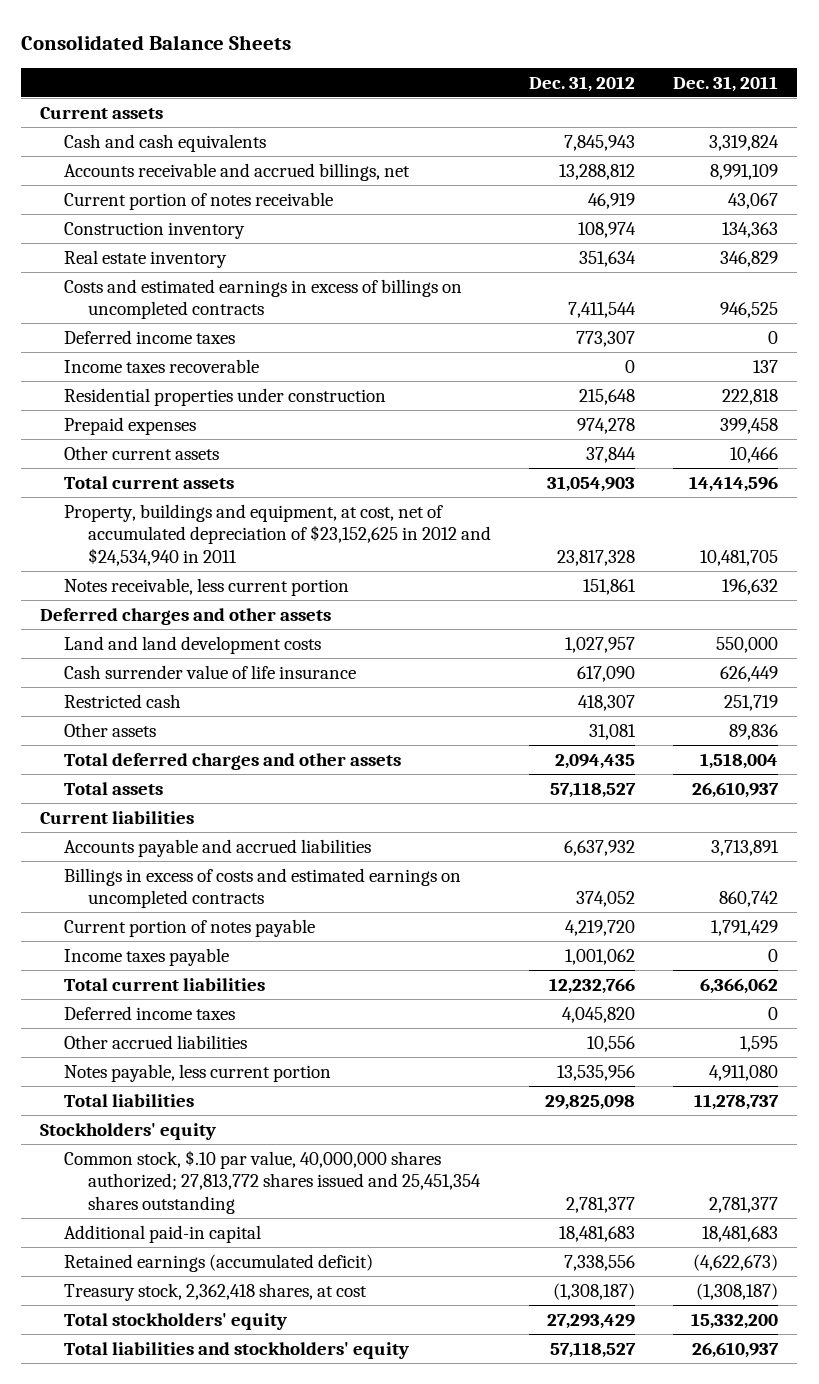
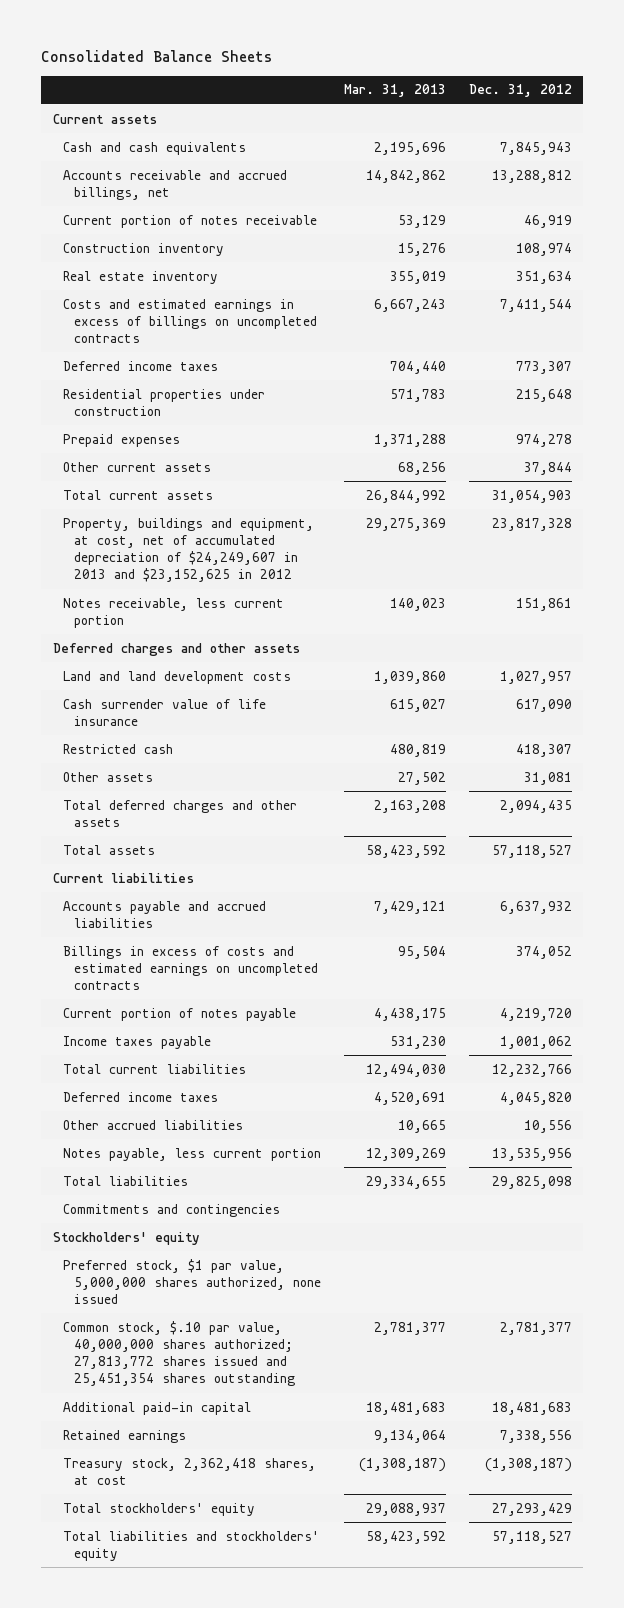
- | Dec. 31, 2012 | Dec. 31, 2011
+ | Mar. 31, 2013 | Dec. 31, 2012
- Income taxes recoverable | 0 | 137
- Property, buildings and equipment, at cost, net of accumulated depreciation of $23,152,625 in 2012 and $24,534,940 in 2011 | 23,817,328 | 10,481,705
+ Property, buildings and equipment, at cost, net of accumulated depreciation of $24,249,607 in 2013 and $23,152,625 in 2012 | 29,275,369 | 23,817,328
+ Commitments and contingencies
+ Preferred stock, $1 par value, 5,000,000 shares authorized, none issued
- Retained earnings (accumulated deficit) | 7,338,556 | (4,622,673)
+ Retained earnings | 9,134,064 | 7,338,556

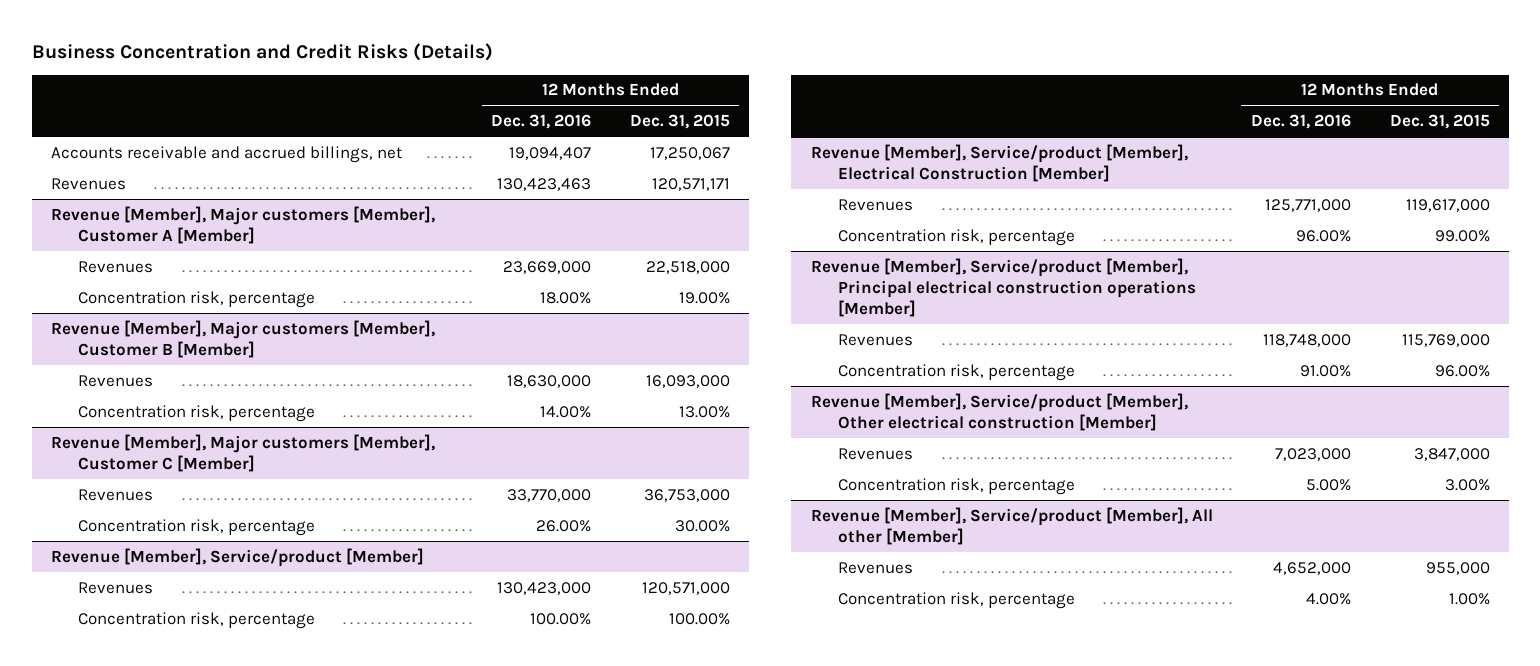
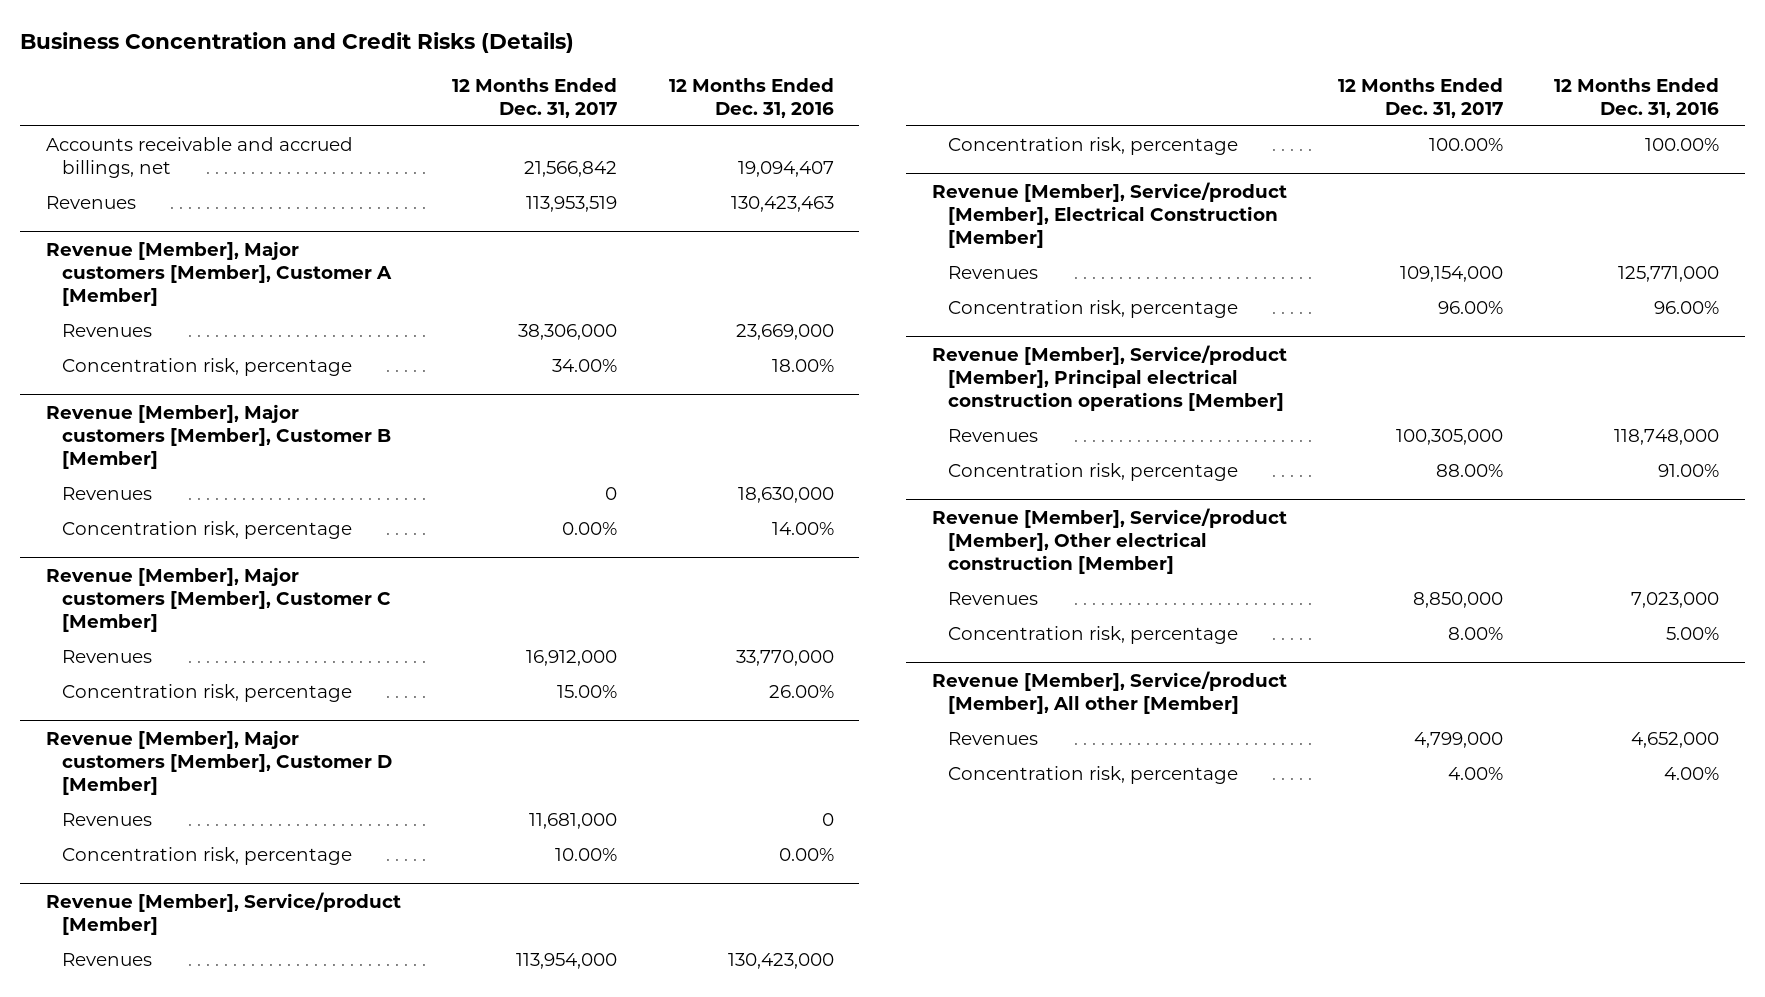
- | 12 Months Ended Dec. 31, 2016 | 12 Months Ended Dec. 31, 2015
+ | 12 Months Ended Dec. 31, 2017 | 12 Months Ended Dec. 31, 2016
+ Revenue [Member], Major customers [Member], Customer D [Member]
+ Revenues | 11,681,000 | 0
+ Concentration risk, percentage | 10.00% | 0.00%

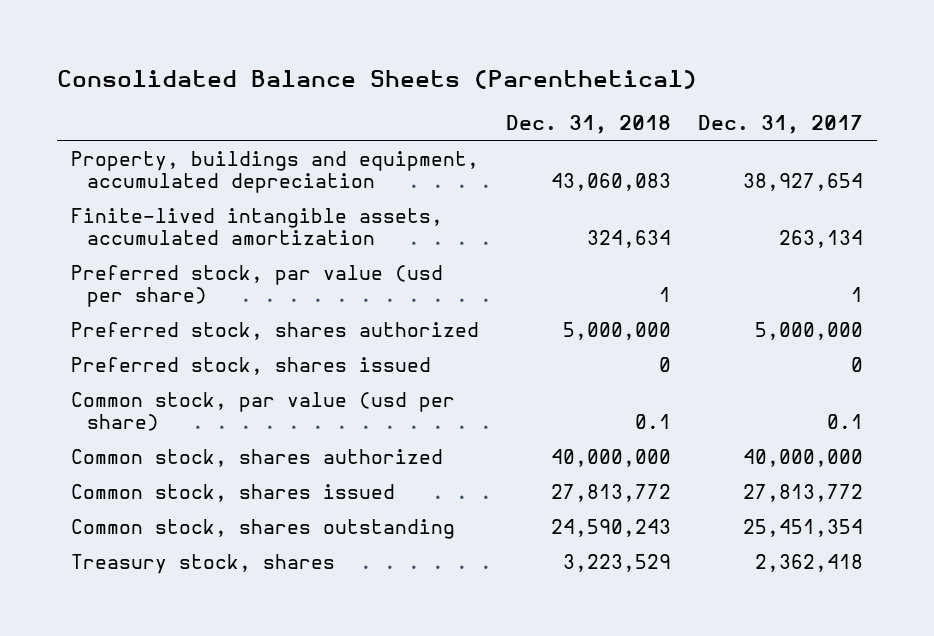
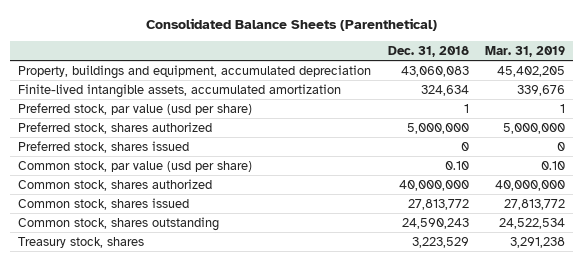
- | Dec. 31, 2018 | Dec. 31, 2017
+ | Dec. 31, 2018 | Mar. 31, 2019
- Common stock, par value (usd per share) | 0.1 | 0.1
+ Common stock, par value (usd per share) | 0.10 | 0.10

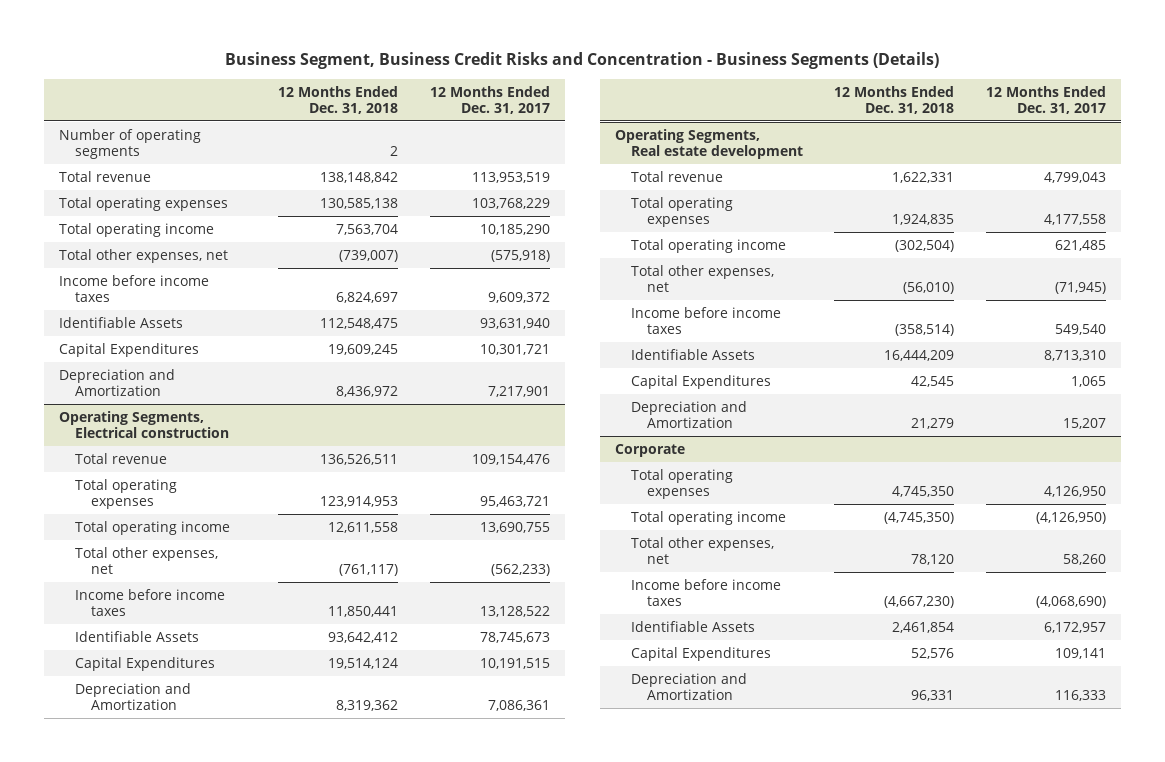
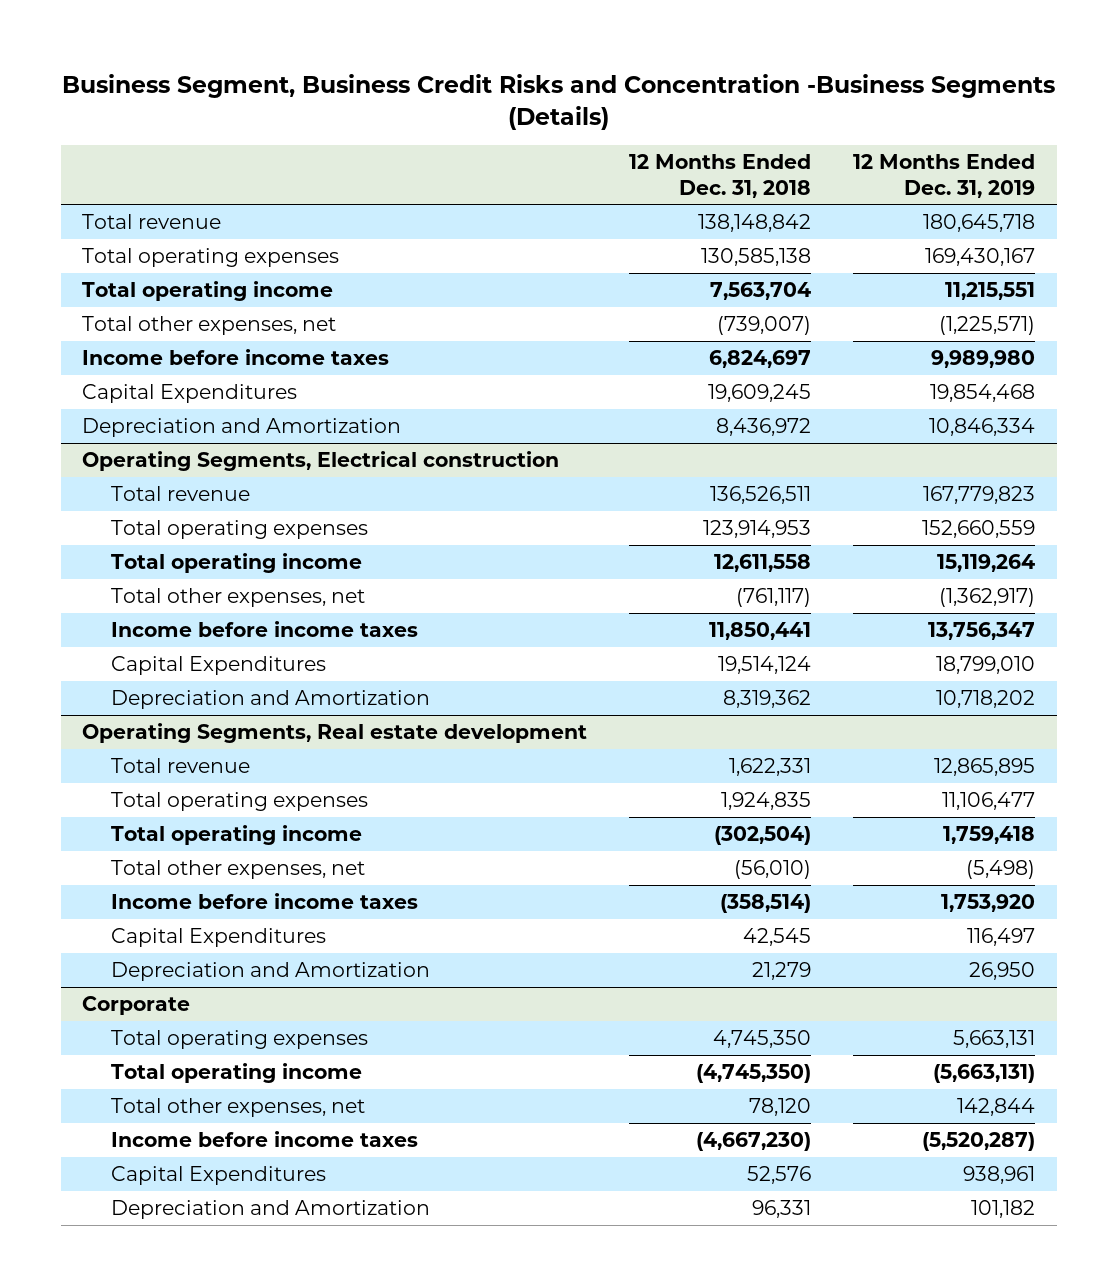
- Business Segment, Business Credit Risks and Concentration - Business Segments (Details)
+ Business Segment, Business Credit Risks and Concentration -Business Segments (Details)
- | 12 Months Ended Dec. 31, 2018 | 12 Months Ended Dec. 31, 2017
+ | 12 Months Ended Dec. 31, 2018 | 12 Months Ended Dec. 31, 2019
- Number of operating segments | 2 |
- Identifiable Assets | 112,548,475 | 93,631,940
@ Operating Segments, Electrical construction
- Identifiable Assets | 93,642,412 | 78,745,673
@ Operating Segments, Real estate development
- Identifiable Assets | 16,444,209 | 8,713,310
@ Corporate
- Identifiable Assets | 2,461,854 | 6,172,957

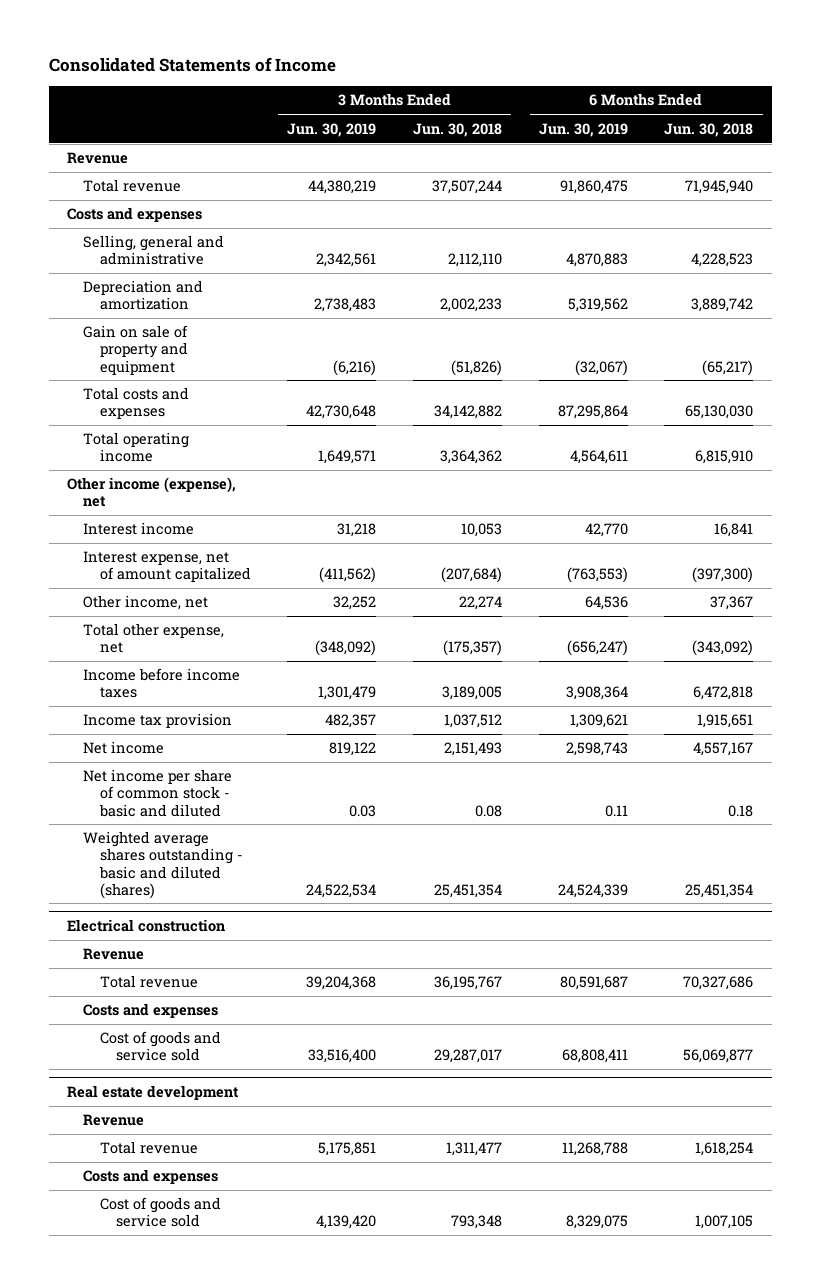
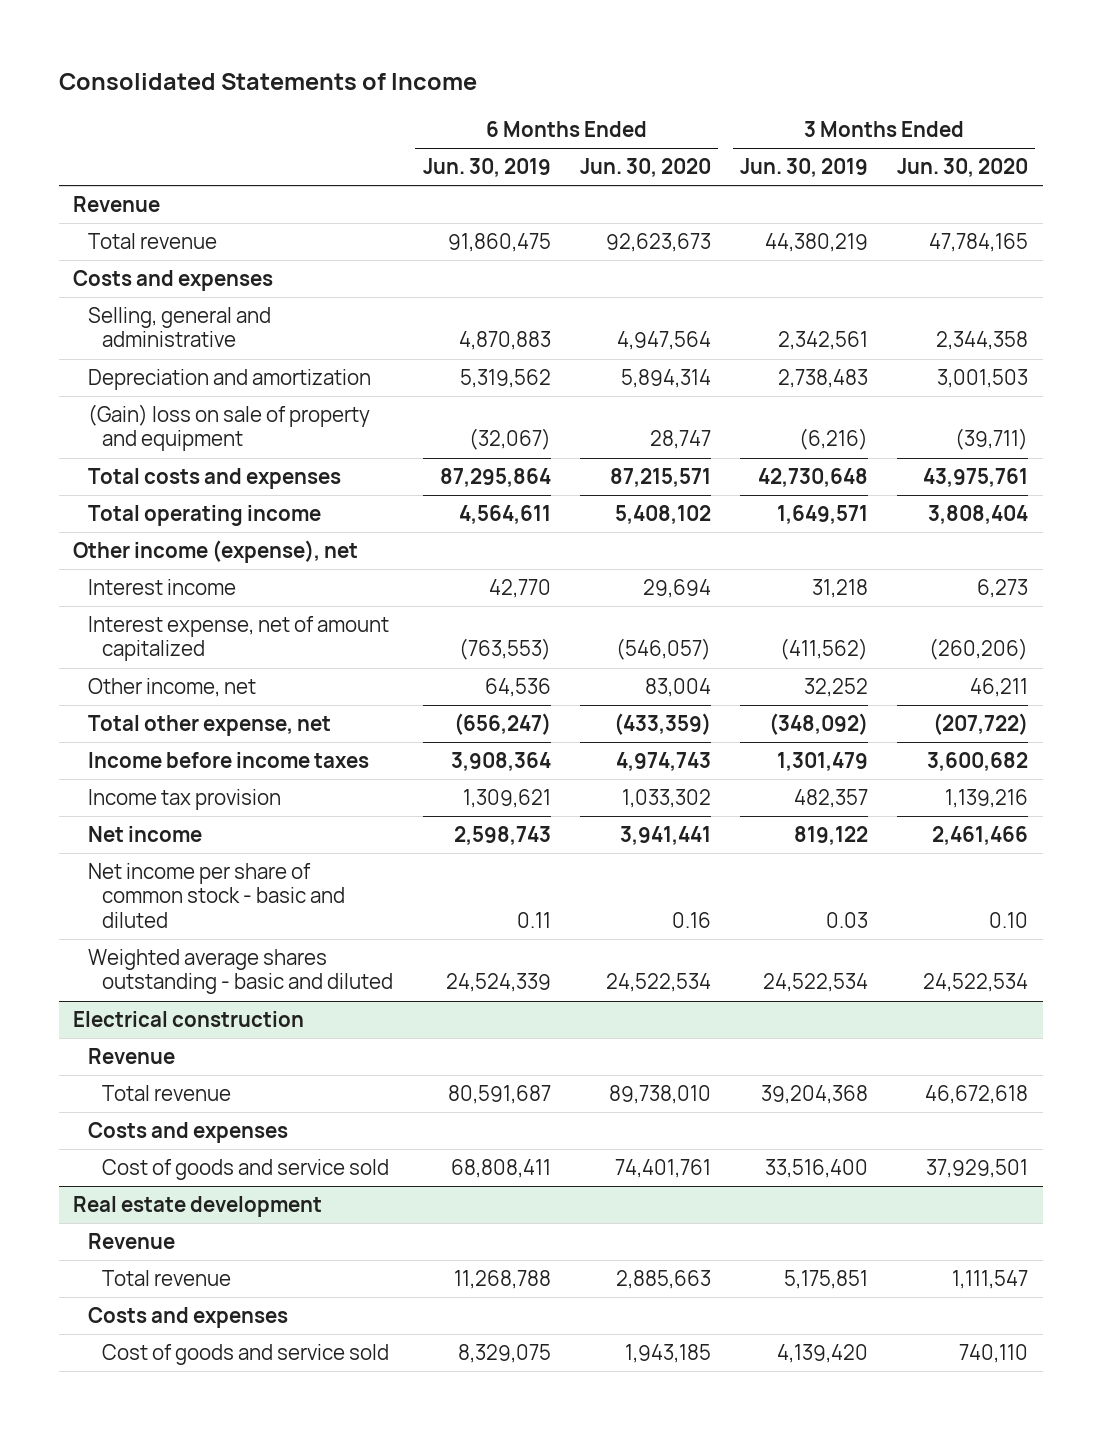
- | 3 Months Ended Jun. 30, 2019 | 3 Months Ended Jun. 30, 2018 | 6 Months Ended Jun. 30, 2019 | 6 Months Ended Jun. 30, 2018
+ | 6 Months Ended Jun. 30, 2019 | 6 Months Ended Jun. 30, 2020 | 3 Months Ended Jun. 30, 2019 | 3 Months Ended Jun. 30, 2020
- Gain on sale of property and equipment | (6,216) | (51,826) | (32,067) | (65,217)
+ (Gain) loss on sale of property and equipment | (32,067) | 28,747 | (6,216) | (39,711)
- Weighted average shares outstanding - basic and diluted (shares) | 24,522,534 | 25,451,354 | 24,524,339 | 25,451,354
+ Weighted average shares outstanding - basic and diluted | 24,524,339 | 24,522,534 | 24,522,534 | 24,522,534

